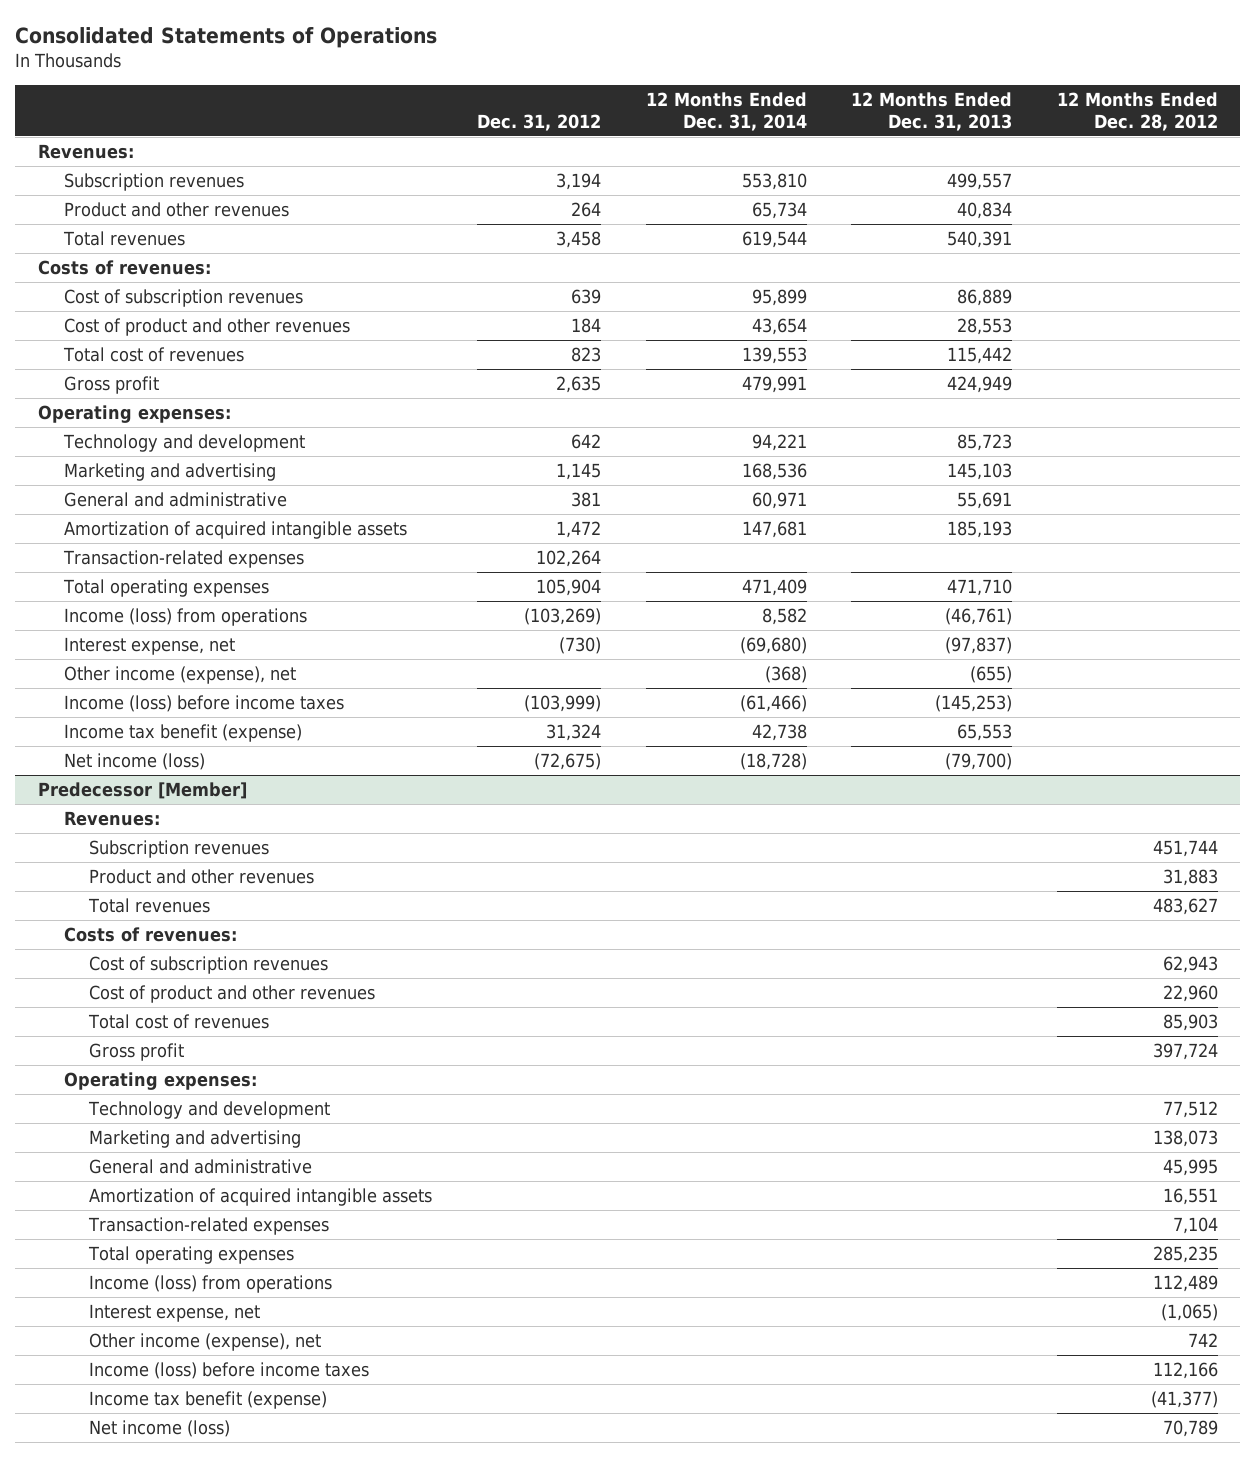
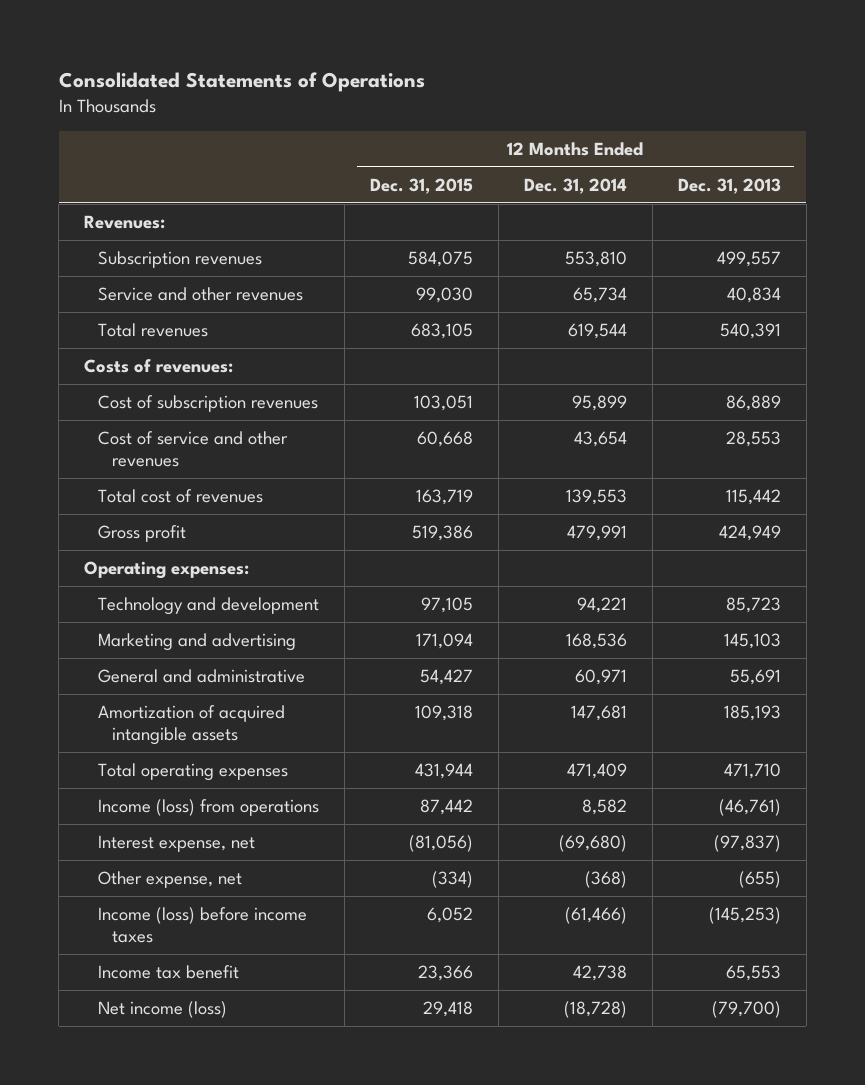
- | Dec. 31, 2012 | 12 Months Ended Dec. 31, 2014 | 12 Months Ended Dec. 31, 2013 | 12 Months Ended Dec. 28, 2012
+ | 12 Months Ended Dec. 31, 2015 | 12 Months Ended Dec. 31, 2014 | 12 Months Ended Dec. 31, 2013
- Product and other revenues | 264 | 65,734 | 40,834 |
+ Service and other revenues | 99,030 | 65,734 | 40,834
- Cost of product and other revenues | 184 | 43,654 | 28,553 |
+ Cost of service and other revenues | 60,668 | 43,654 | 28,553
- Transaction-related expenses | 102,264 | | |
- Other income (expense), net | | (368) | (655) |
+ Other expense, net | (334) | (368) | (655)
- Income tax benefit (expense) | 31,324 | 42,738 | 65,553 |
+ Income tax benefit | 23,366 | 42,738 | 65,553
- Predecessor [Member]
- Revenues:
- Subscription revenues | | | | 451,744
- Product and other revenues | | | | 31,883
- Total revenues | | | | 483,627
- Costs of revenues:
- Cost of subscription revenues | | | | 62,943
- Cost of product and other revenues | | | | 22,960
- Total cost of revenues | | | | 85,903
- Gross profit | | | | 397,724
- Operating expenses:
- Technology and development | | | | 77,512
- Marketing and advertising | | | | 138,073
- General and administrative | | | | 45,995
- Amortization of acquired intangible assets | | | | 16,551
- Transaction-related expenses | | | | 7,104
- Total operating expenses | | | | 285,235
- Income (loss) from operations | | | | 112,489
- Interest expense, net | | | | (1,065)
- Other income (expense), net | | | | 742
- Income (loss) before income taxes | | | | 112,166
- Income tax benefit (expense) | | | | (41,377)
- Net income (loss) | | | | 70,789

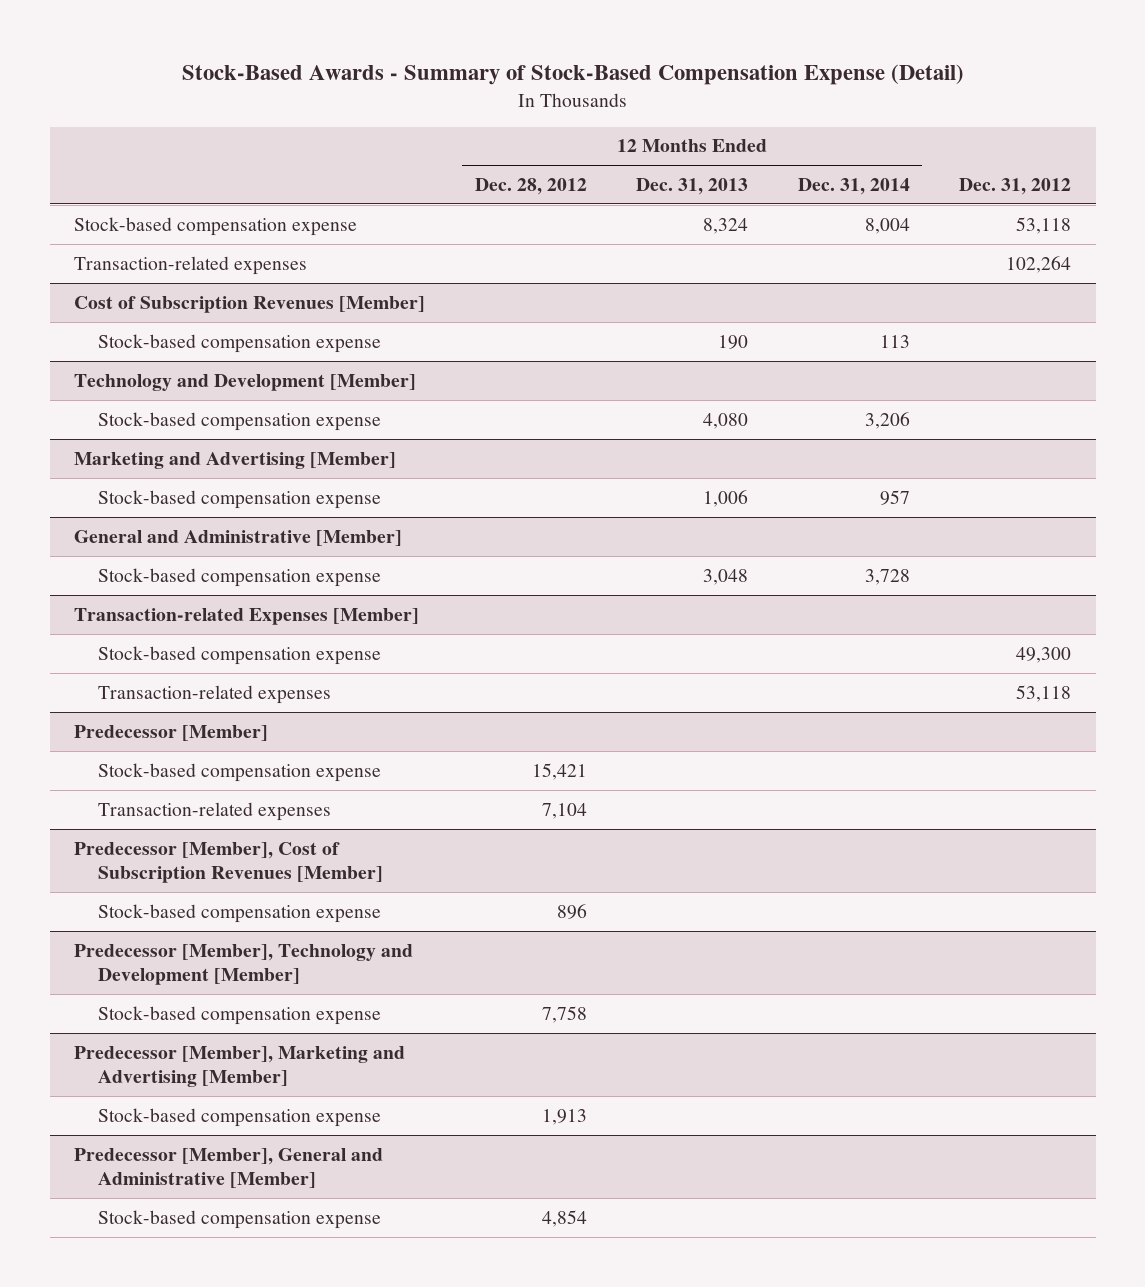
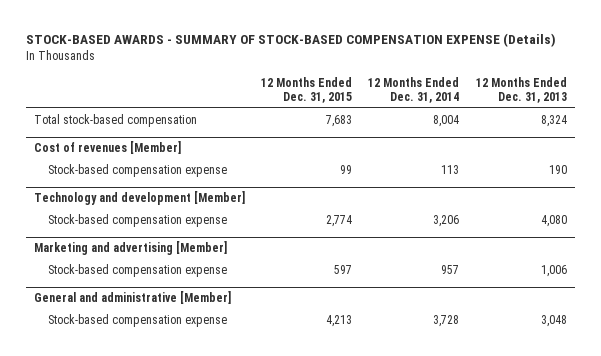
- Stock-Based Awards - Summary of Stock-Based Compensation Expense (Detail)
+ STOCK-BASED AWARDS - SUMMARY OF STOCK-BASED COMPENSATION EXPENSE (Details)
- | 12 Months Ended Dec. 28, 2012 | 12 Months Ended Dec. 31, 2013 | 12 Months Ended Dec. 31, 2014 | Dec. 31, 2012
+ | 12 Months Ended Dec. 31, 2015 | 12 Months Ended Dec. 31, 2014 | 12 Months Ended Dec. 31, 2013
- Stock-based compensation expense | | 8,324 | 8,004 | 53,118
- Transaction-related expenses | | | | 102,264
- Cost of Subscription Revenues [Member]
+ Total stock-based compensation | 7,683 | 8,004 | 8,324
+ Cost of revenues [Member]
- Technology and Development [Member]
+ Technology and development [Member]
- Marketing and Advertising [Member]
+ Marketing and advertising [Member]
- General and Administrative [Member]
+ General and administrative [Member]
- Transaction-related Expenses [Member]
- Stock-based compensation expense | | | | 49,300
- Transaction-related expenses | | | | 53,118
- Predecessor [Member]
- Stock-based compensation expense | 15,421 | | |
- Transaction-related expenses | 7,104 | | |
- Predecessor [Member], Cost of Subscription Revenues [Member]
- Stock-based compensation expense | 896 | | |
- Predecessor [Member], Technology and Development [Member]
- Stock-based compensation expense | 7,758 | | |
- Predecessor [Member], Marketing and Advertising [Member]
- Stock-based compensation expense | 1,913 | | |
- Predecessor [Member], General and Administrative [Member]
- Stock-based compensation expense | 4,854 | | |

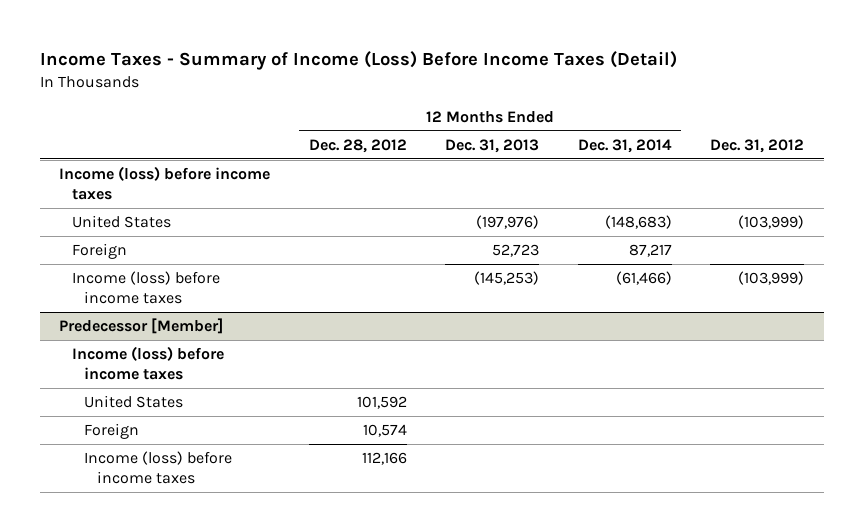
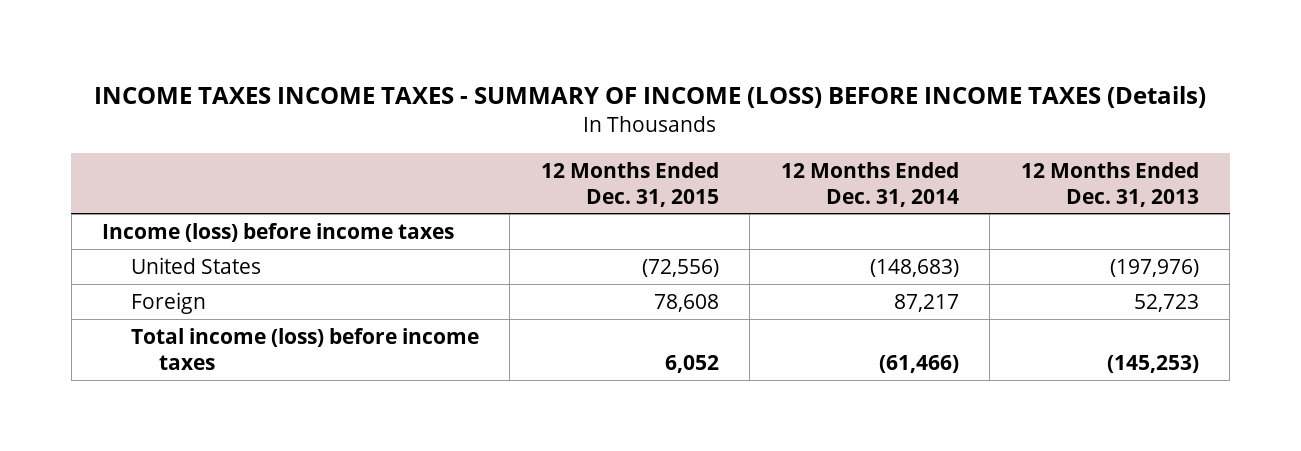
- Income Taxes - Summary of Income (Loss) Before Income Taxes (Detail)
+ INCOME TAXES INCOME TAXES - SUMMARY OF INCOME (LOSS) BEFORE INCOME TAXES (Details)
- | 12 Months Ended Dec. 28, 2012 | 12 Months Ended Dec. 31, 2013 | 12 Months Ended Dec. 31, 2014 | Dec. 31, 2012
+ | 12 Months Ended Dec. 31, 2015 | 12 Months Ended Dec. 31, 2014 | 12 Months Ended Dec. 31, 2013
- Income (loss) before income taxes | | (145,253) | (61,466) | (103,999)
- Predecessor [Member]
- Income (loss) before income taxes
- United States | 101,592 | | |
- Foreign | 10,574 | | |
- Income (loss) before income taxes | 112,166 | | |
+ Total income (loss) before income taxes | 6,052 | (61,466) | (145,253)

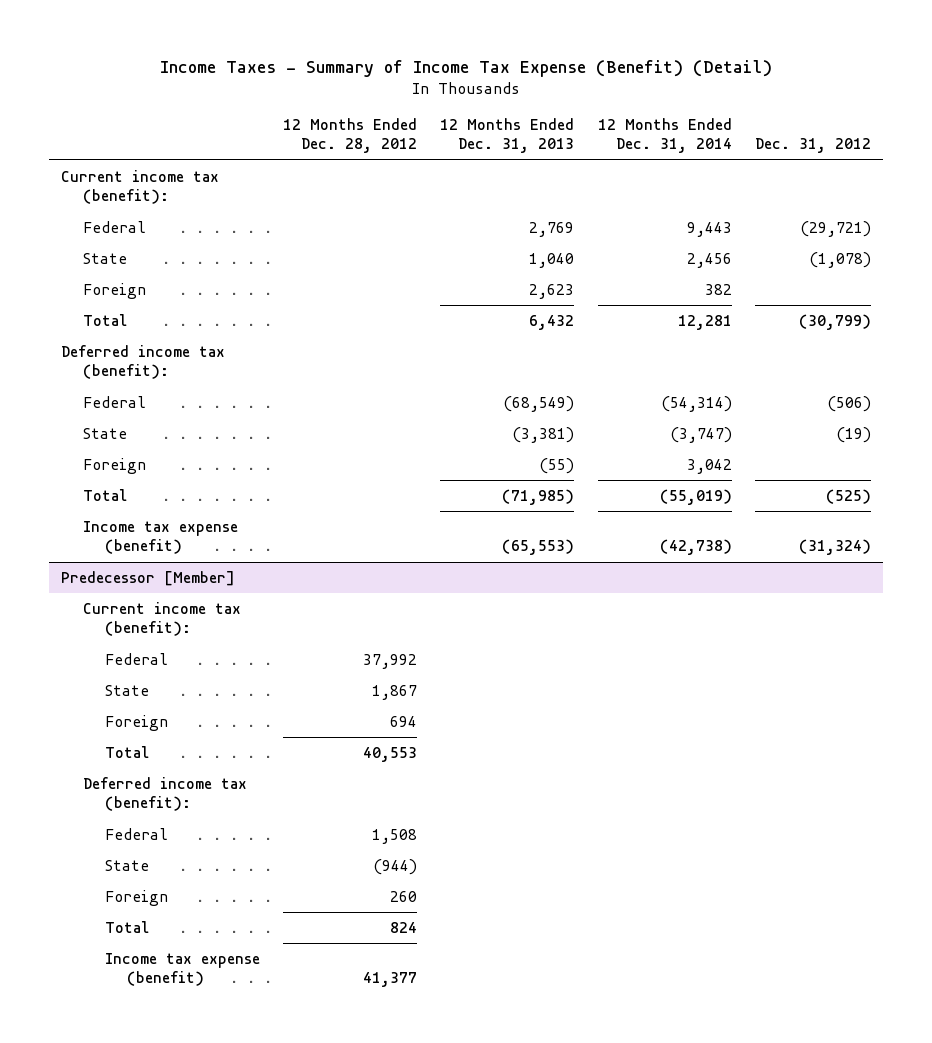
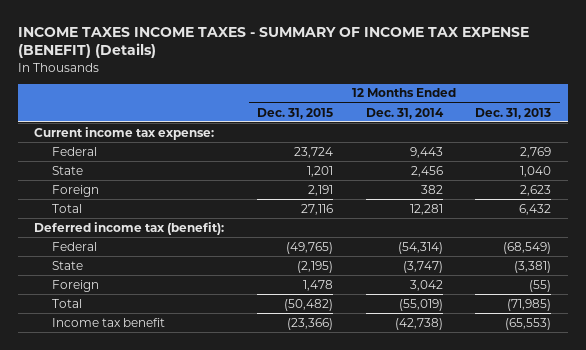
- Income Taxes - Summary of Income Tax Expense (Benefit) (Detail)
+ INCOME TAXES INCOME TAXES - SUMMARY OF INCOME TAX EXPENSE (BENEFIT) (Details)
- | 12 Months Ended Dec. 28, 2012 | 12 Months Ended Dec. 31, 2013 | 12 Months Ended Dec. 31, 2014 | Dec. 31, 2012
+ | 12 Months Ended Dec. 31, 2015 | 12 Months Ended Dec. 31, 2014 | 12 Months Ended Dec. 31, 2013
- Current income tax (benefit):
+ Current income tax expense:
- Income tax expense (benefit) | | (65,553) | (42,738) | (31,324)
- Predecessor [Member]
- Current income tax (benefit):
- Federal | 37,992 | | |
- State | 1,867 | | |
- Foreign | 694 | | |
- Total | 40,553 | | |
- Deferred income tax (benefit):
- Federal | 1,508 | | |
- State | (944) | | |
- Foreign | 260 | | |
- Total | 824 | | |
- Income tax expense (benefit) | 41,377 | | |
+ Income tax benefit | (23,366) | (42,738) | (65,553)

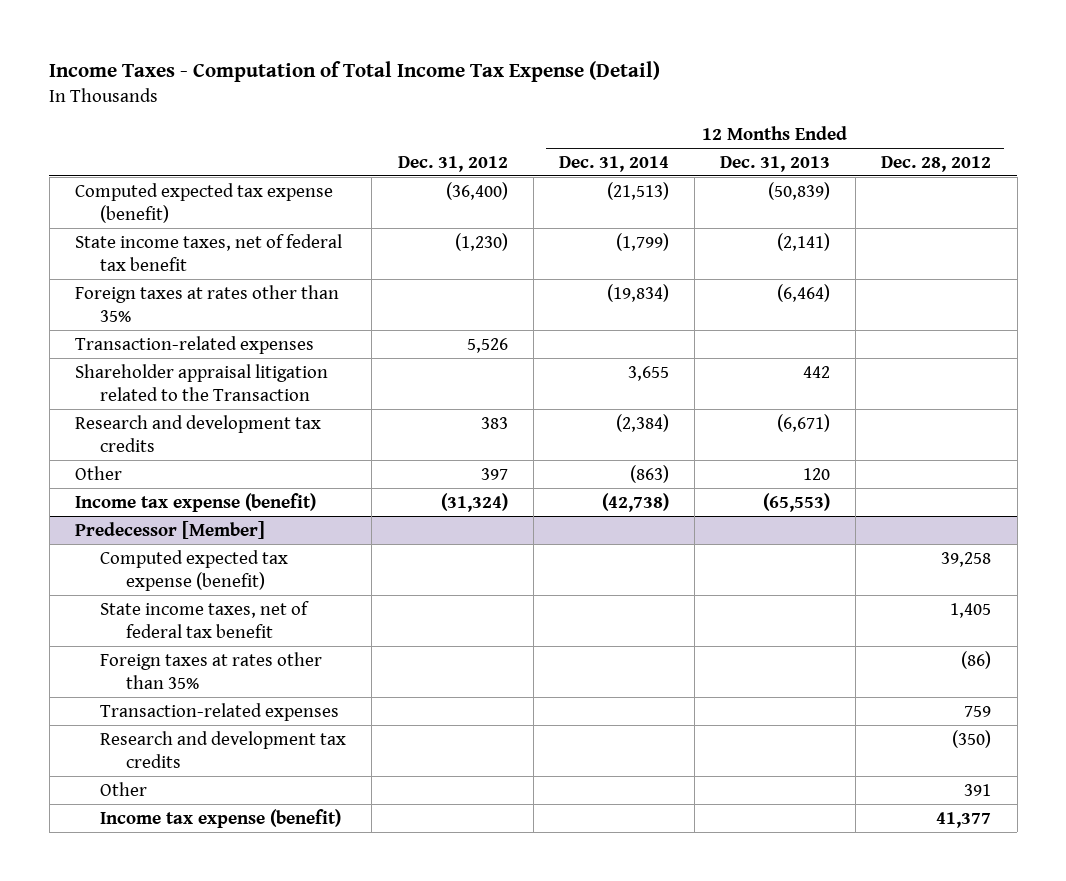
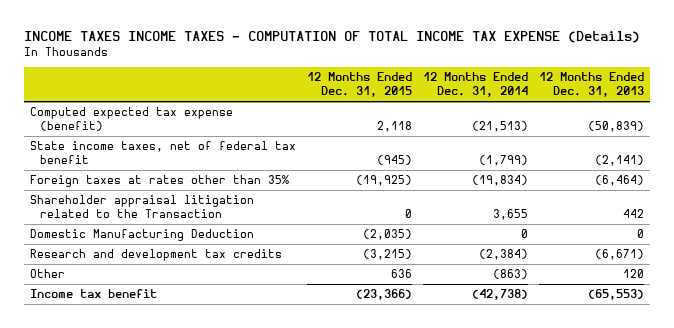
- Income Taxes - Computation of Total Income Tax Expense (Detail)
+ INCOME TAXES INCOME TAXES - COMPUTATION OF TOTAL INCOME TAX EXPENSE (Details)
- | Dec. 31, 2012 | 12 Months Ended Dec. 31, 2014 | 12 Months Ended Dec. 31, 2013 | 12 Months Ended Dec. 28, 2012
+ | 12 Months Ended Dec. 31, 2015 | 12 Months Ended Dec. 31, 2014 | 12 Months Ended Dec. 31, 2013
- Transaction-related expenses | 5,526 | | |
+ Domestic Manufacturing Deduction | (2,035) | 0 | 0
- Income tax expense (benefit) | (31,324) | (42,738) | (65,553) |
- Predecessor [Member]
- Computed expected tax expense (benefit) | | | | 39,258
- State income taxes, net of federal tax benefit | | | | 1,405
- Foreign taxes at rates other than 35% | | | | (86)
- Transaction-related expenses | | | | 759
- Research and development tax credits | | | | (350)
- Other | | | | 391
- Income tax expense (benefit) | | | | 41,377
+ Income tax benefit | (23,366) | (42,738) | (65,553)

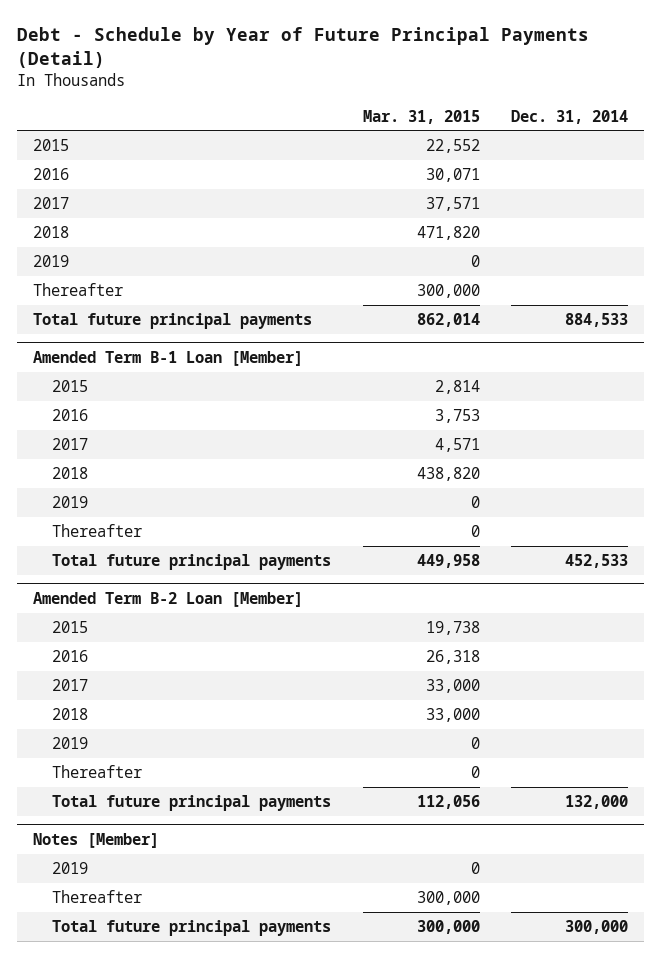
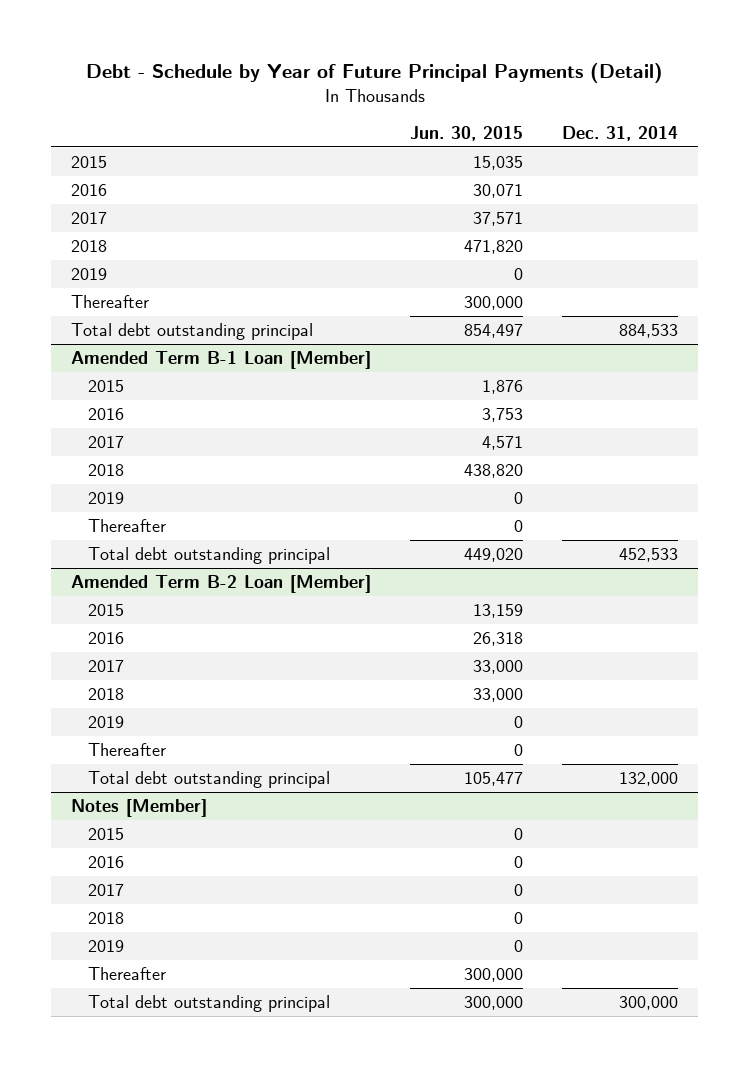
- | Mar. 31, 2015 | Dec. 31, 2014
+ | Jun. 30, 2015 | Dec. 31, 2014
- Total future principal payments | 862,014 | 884,533
+ Total debt outstanding principal | 854,497 | 884,533
@ Amended Term B-1 Loan [Member]
- Total future principal payments | 449,958 | 452,533
+ Total debt outstanding principal | 449,020 | 452,533
@ Amended Term B-2 Loan [Member]
- Total future principal payments | 112,056 | 132,000
+ Total debt outstanding principal | 105,477 | 132,000
@ Notes [Member]
+ 2015 | 0 |
+ 2016 | 0 |
+ 2017 | 0 |
+ 2018 | 0 |
- Total future principal payments | 300,000 | 300,000
+ Total debt outstanding principal | 300,000 | 300,000

